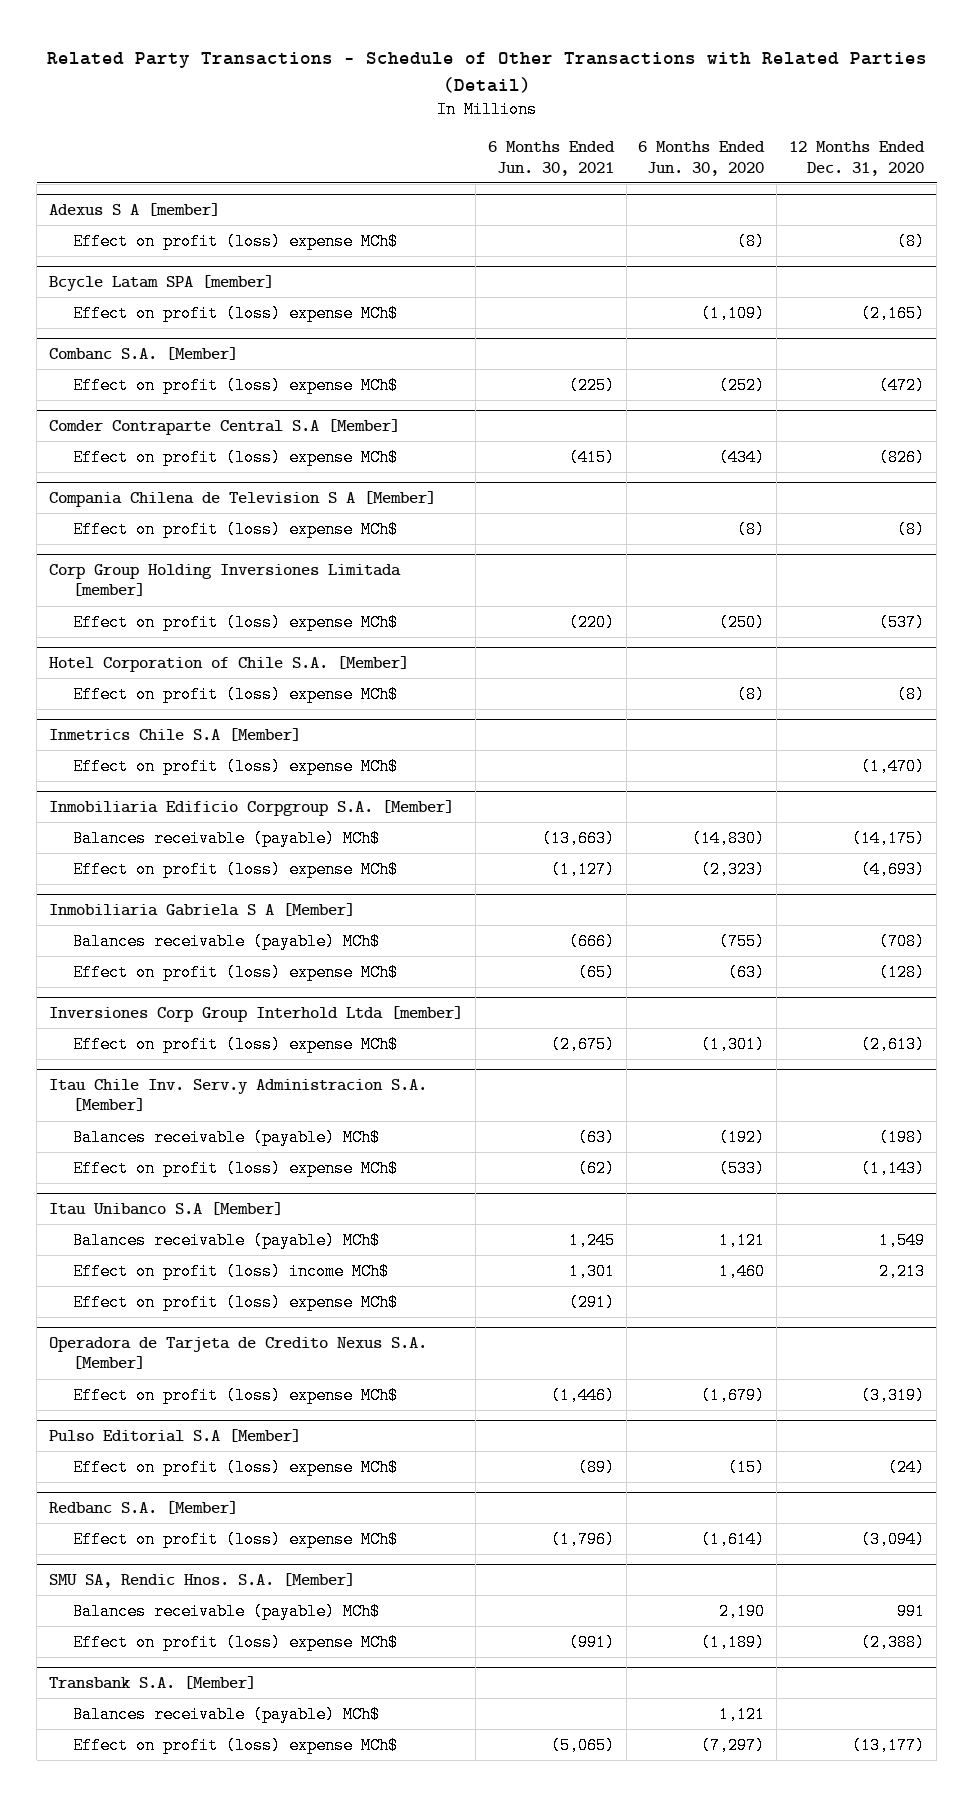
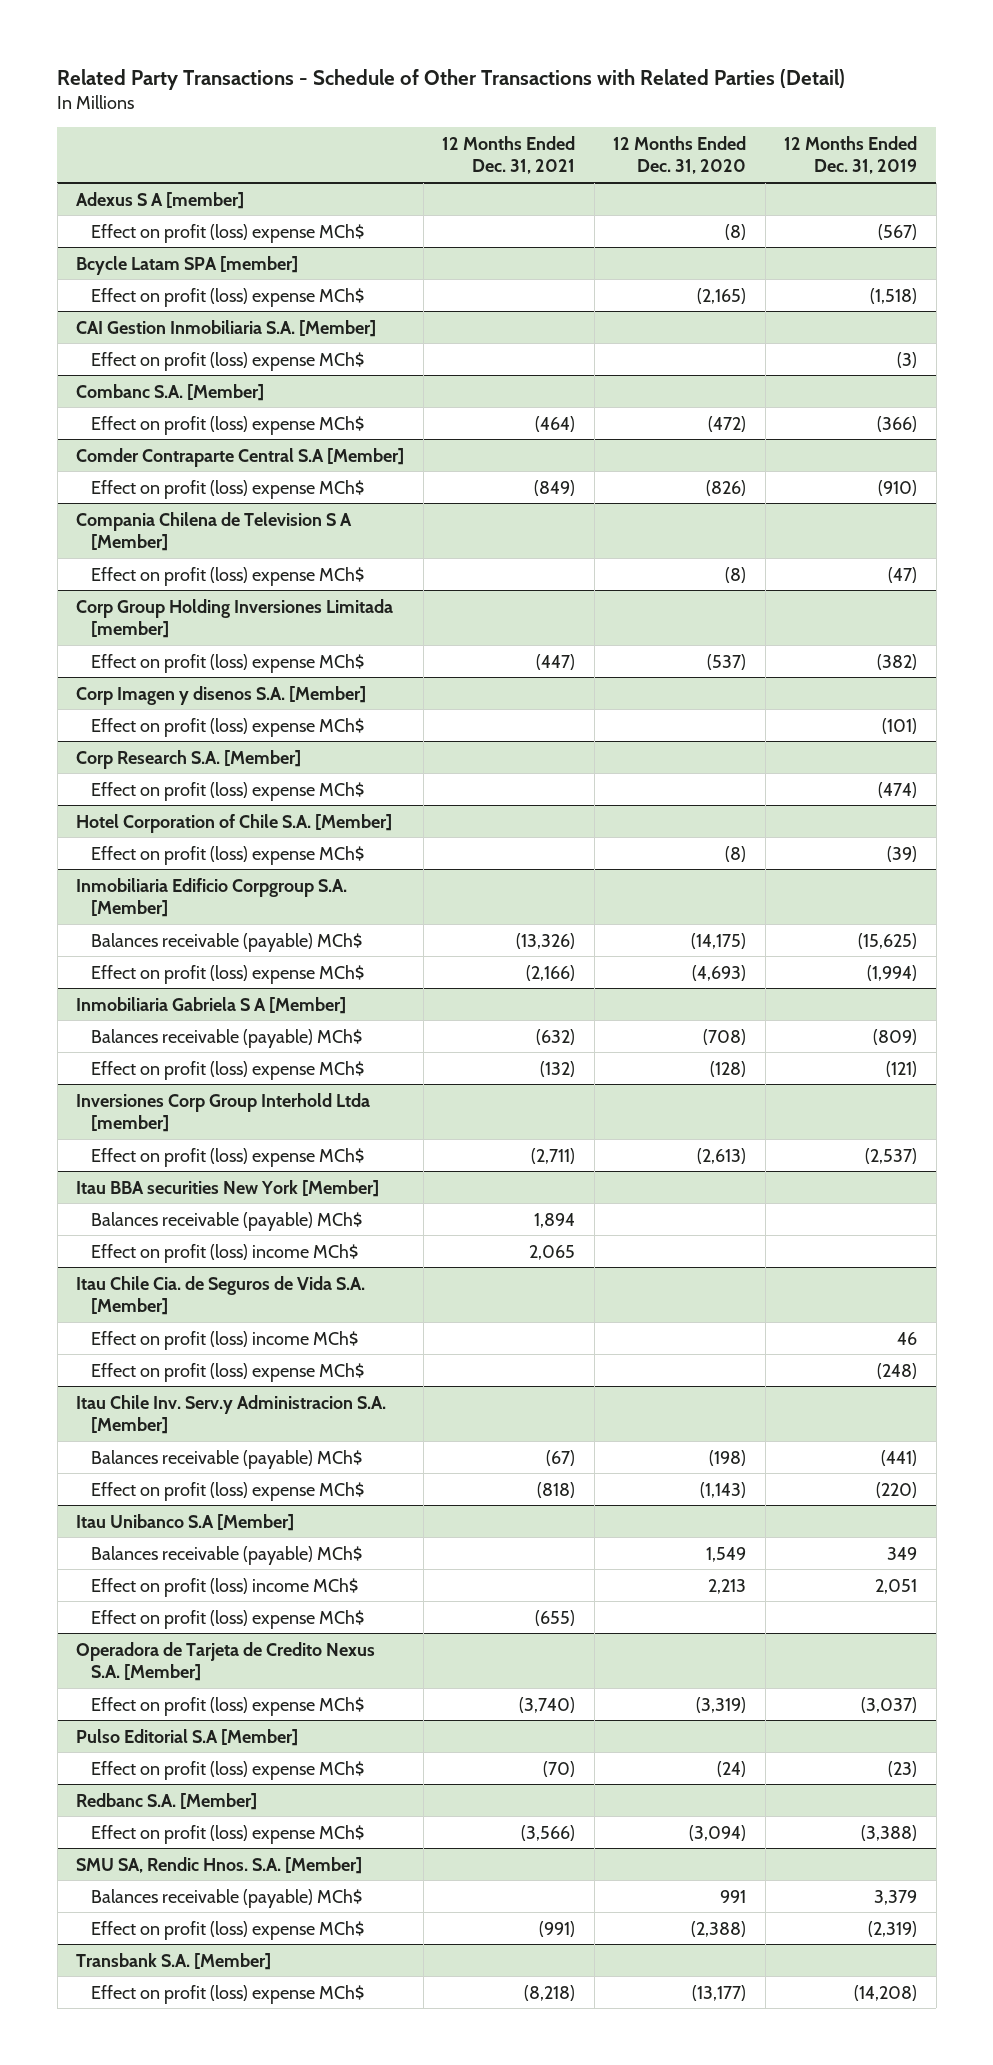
- | 6 Months Ended Jun. 30, 2021 | 6 Months Ended Jun. 30, 2020 | 12 Months Ended Dec. 31, 2020
+ | 12 Months Ended Dec. 31, 2021 | 12 Months Ended Dec. 31, 2020 | 12 Months Ended Dec. 31, 2019
+ CAI Gestion Inmobiliaria S.A. [Member]
+ Effect on profit (loss) expense MCh$ | | | (3)
+ Corp Imagen y disenos S.A. [Member]
+ Effect on profit (loss) expense MCh$ | | | (101)
+ Corp Research S.A. [Member]
+ Effect on profit (loss) expense MCh$ | | | (474)
- Inmetrics Chile S.A [Member]
- Effect on profit (loss) expense MCh$ | | | (1,470)
+ Itau BBA securities New York [Member]
+ Balances receivable (payable) MCh$ | 1,894 | |
+ Effect on profit (loss) income MCh$ | 2,065 | |
+ Itau Chile Cia. de Seguros de Vida S.A. [Member]
+ Effect on profit (loss) income MCh$ | | | 46
+ Effect on profit (loss) expense MCh$ | | | (248)
@ Transbank S.A. [Member]
- Balances receivable (payable) MCh$ | | 1,121 |

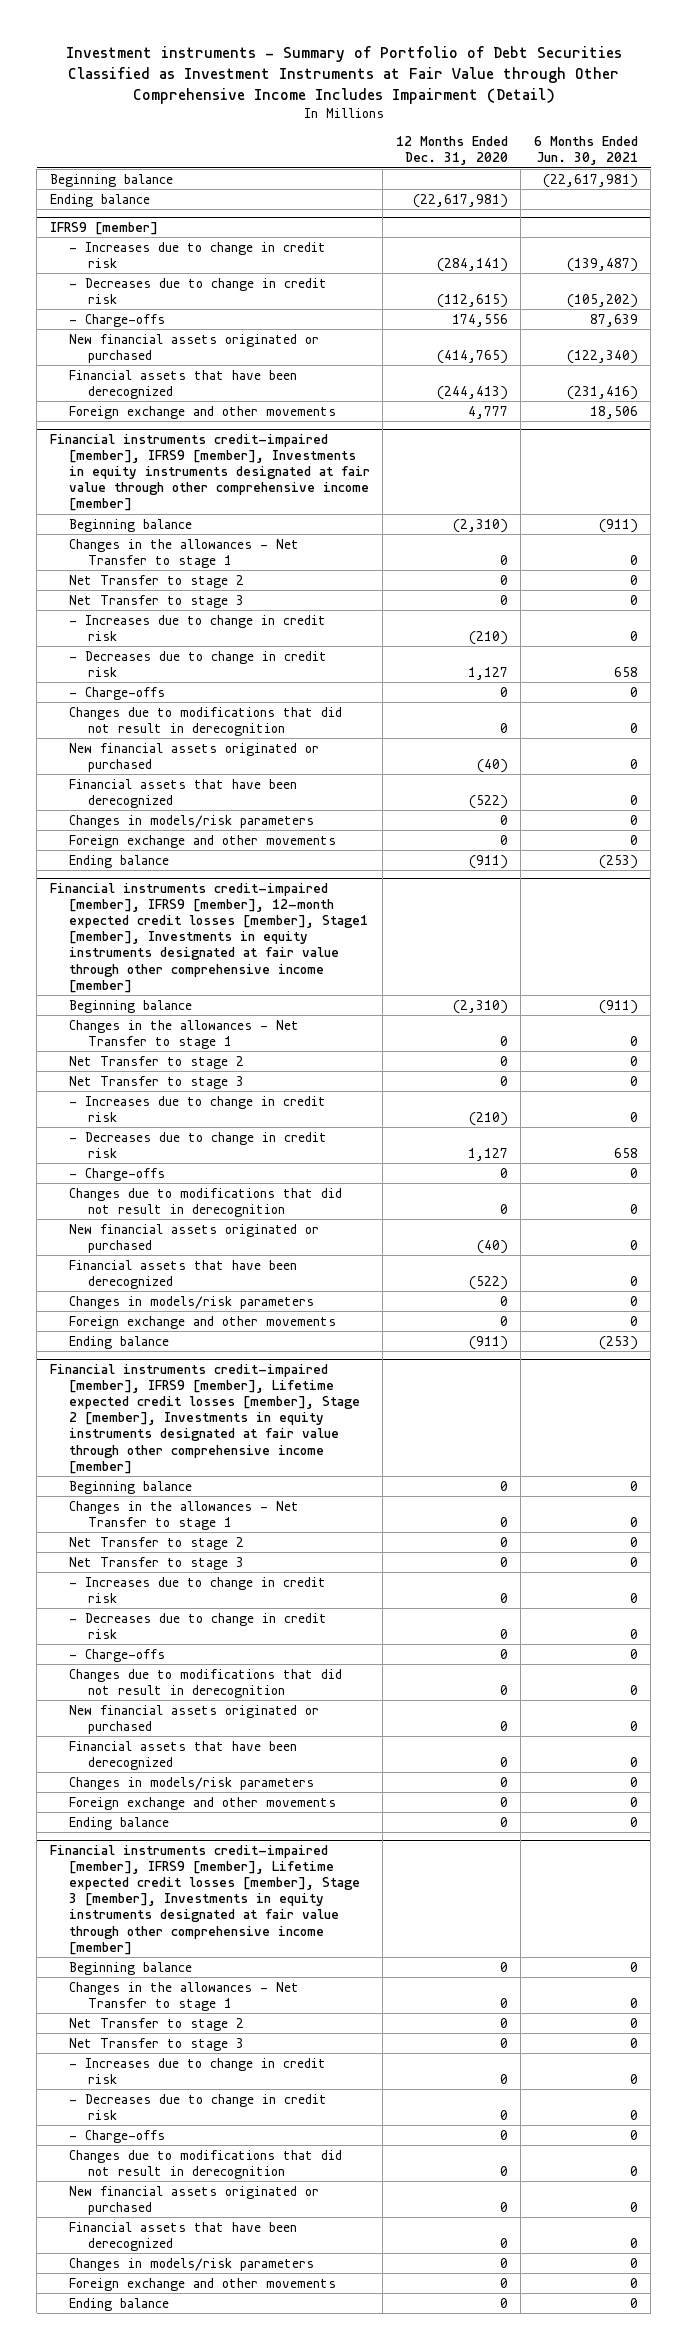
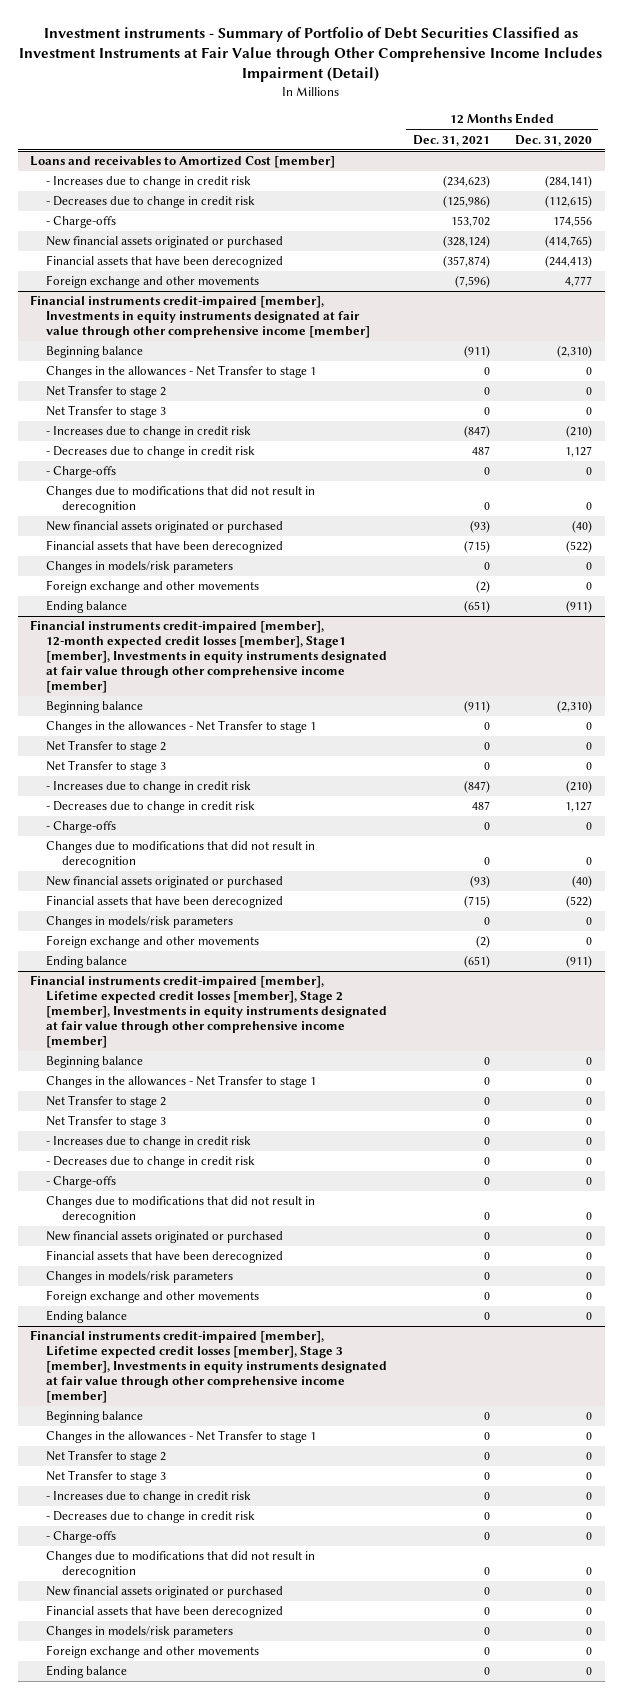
- | 12 Months Ended Dec. 31, 2020 | 6 Months Ended Jun. 30, 2021
+ | 12 Months Ended Dec. 31, 2021 | 12 Months Ended Dec. 31, 2020
- Beginning balance | | (22,617,981)
- Ending balance | (22,617,981) |
- IFRS9 [member]
+ Loans and receivables to Amortized Cost [member]
- Financial instruments credit-impaired [member], IFRS9 [member], Investments in equity instruments designated at fair value through other comprehensive income [member]
+ Financial instruments credit-impaired [member], Investments in equity instruments designated at fair value through other comprehensive income [member]
- Financial instruments credit-impaired [member], IFRS9 [member], 12-month expected credit losses [member], Stage1 [member], Investments in equity instruments designated at fair value through other comprehensive income [member]
+ Financial instruments credit-impaired [member], 12-month expected credit losses [member], Stage1 [member], Investments in equity instruments designated at fair value through other comprehensive income [member]
- Financial instruments credit-impaired [member], IFRS9 [member], Lifetime expected credit losses [member], Stage 2 [member], Investments in equity instruments designated at fair value through other comprehensive income [member]
+ Financial instruments credit-impaired [member], Lifetime expected credit losses [member], Stage 2 [member], Investments in equity instruments designated at fair value through other comprehensive income [member]
- Financial instruments credit-impaired [member], IFRS9 [member], Lifetime expected credit losses [member], Stage 3 [member], Investments in equity instruments designated at fair value through other comprehensive income [member]
+ Financial instruments credit-impaired [member], Lifetime expected credit losses [member], Stage 3 [member], Investments in equity instruments designated at fair value through other comprehensive income [member]

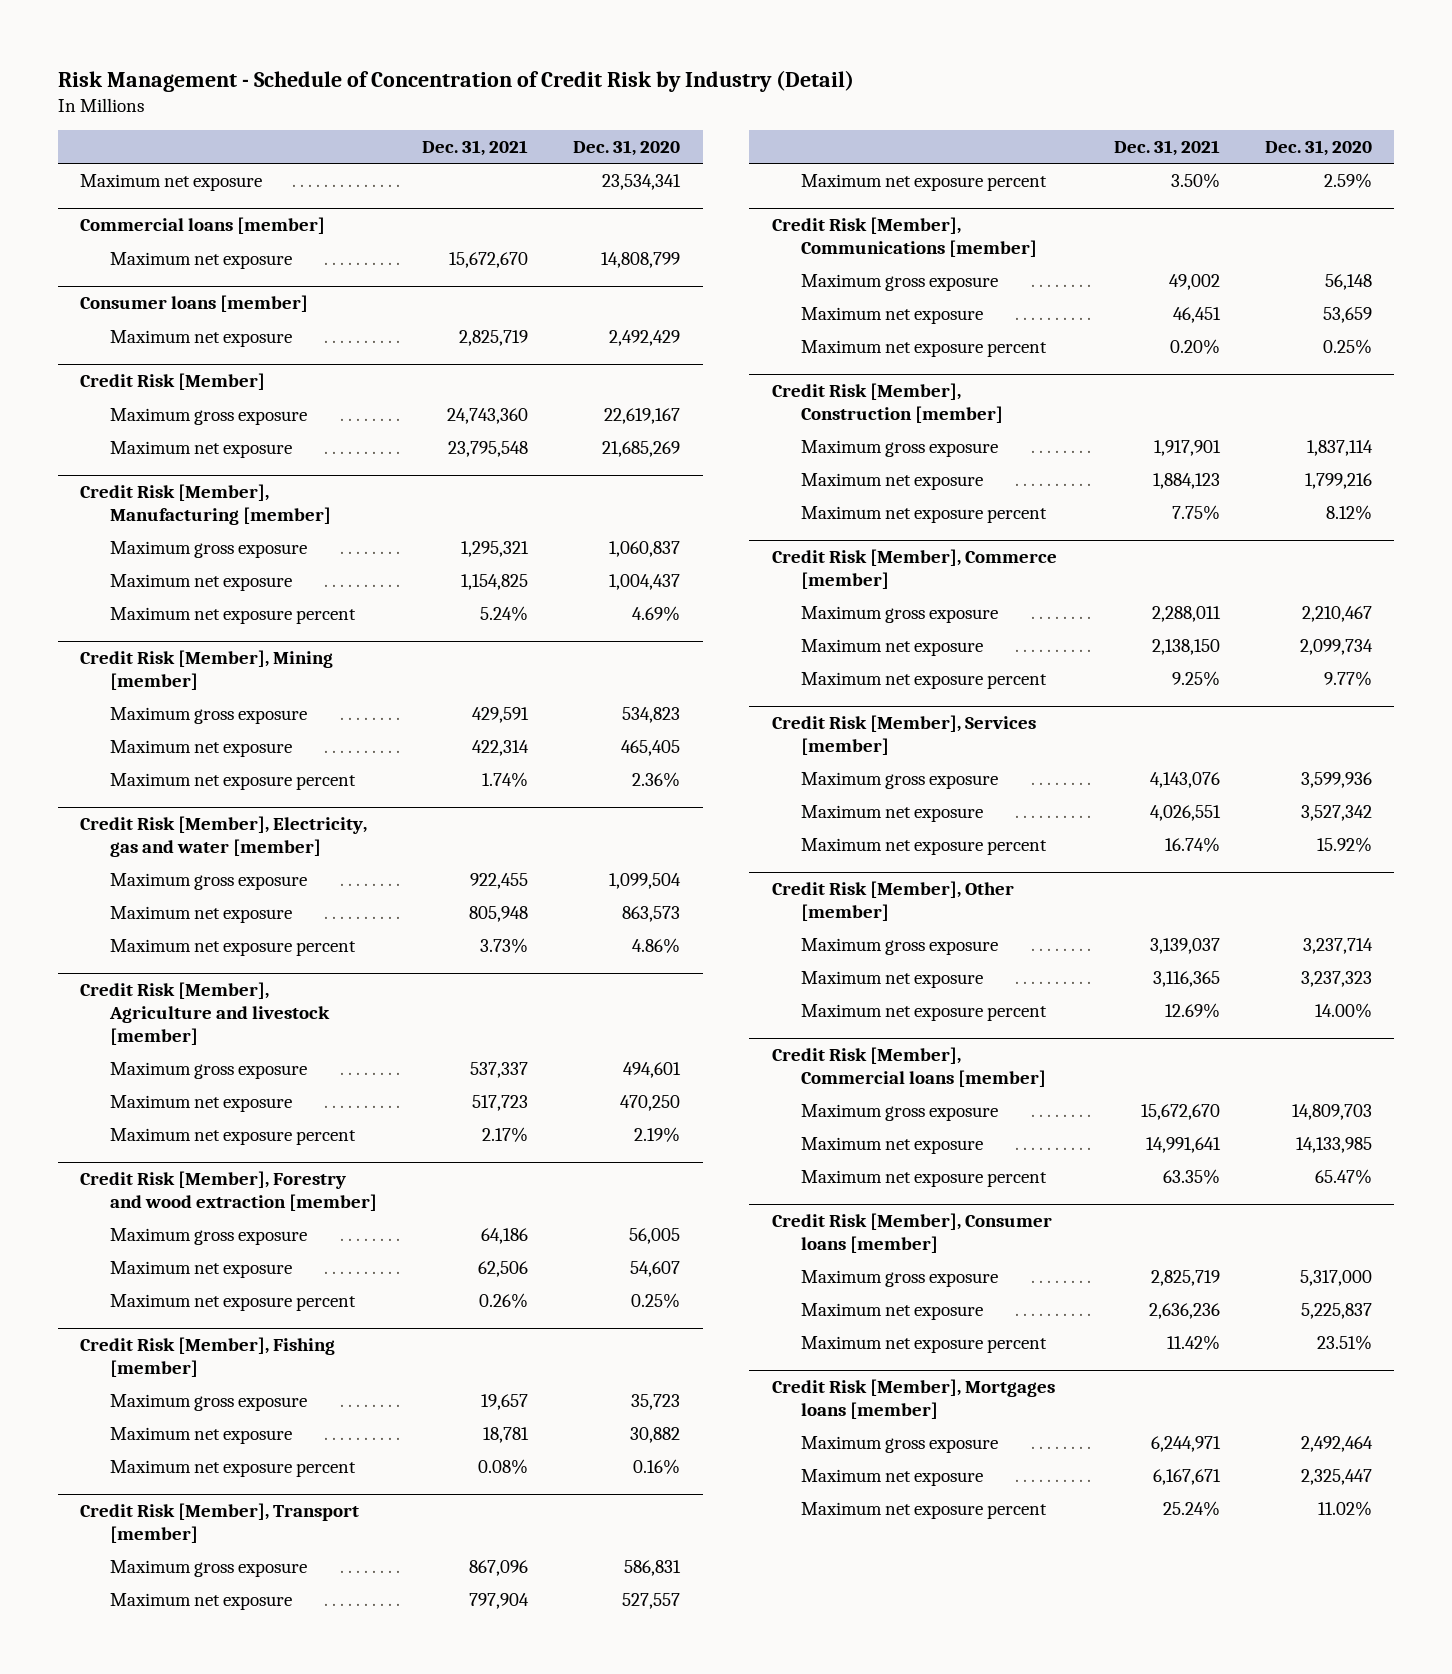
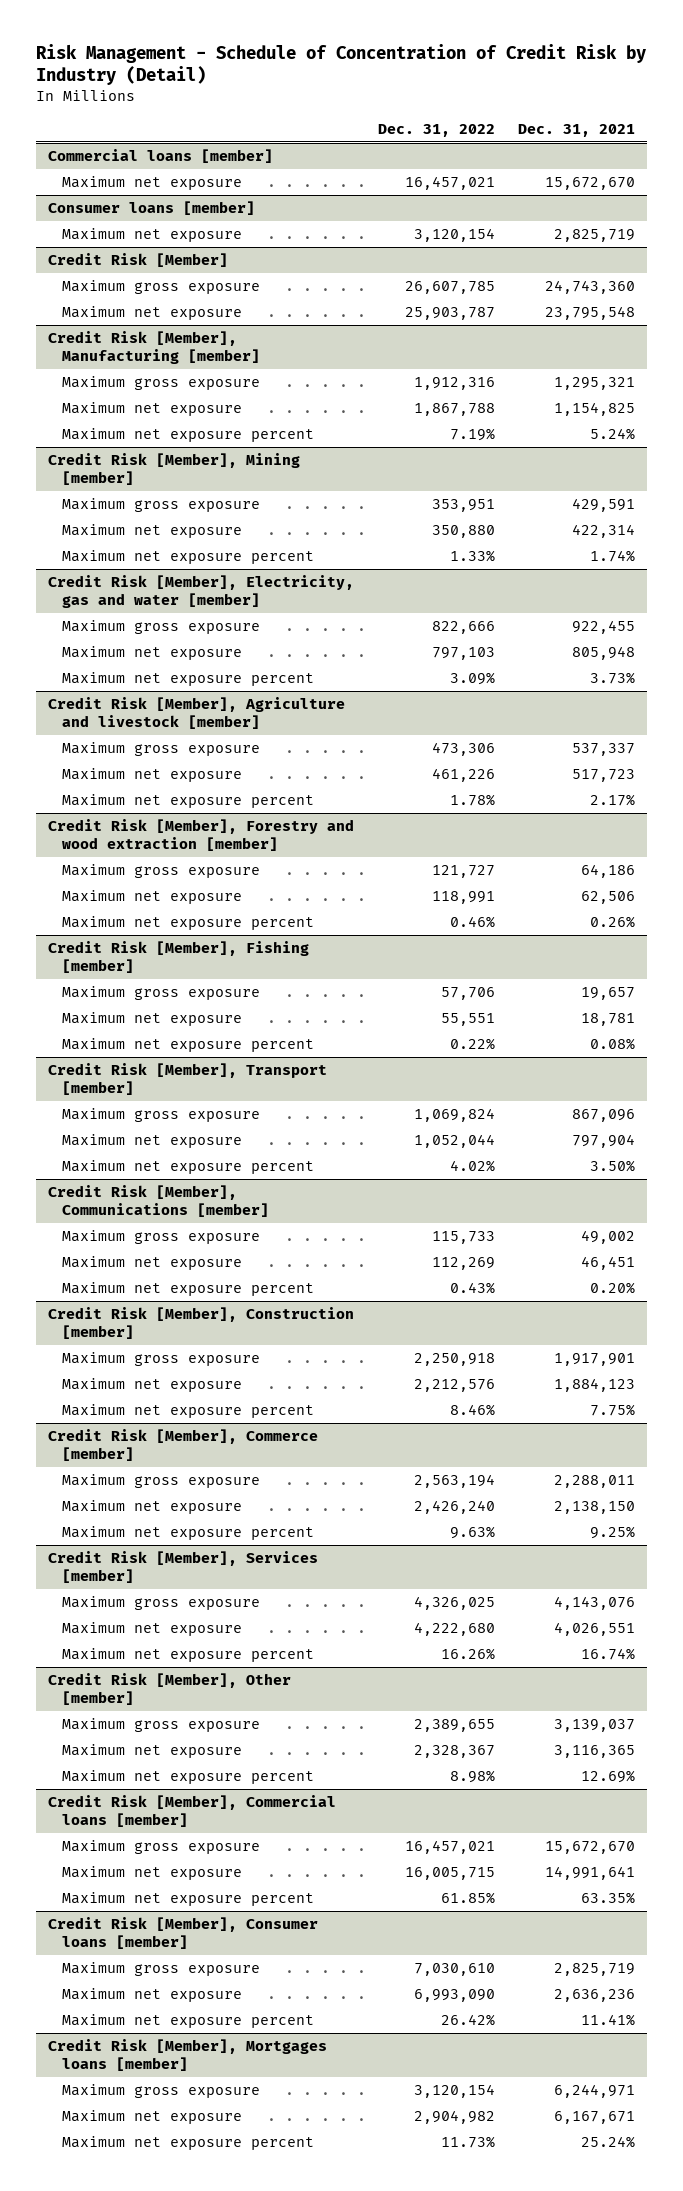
- | Dec. 31, 2021 | Dec. 31, 2020
+ | Dec. 31, 2022 | Dec. 31, 2021
- Maximum net exposure | | 23,534,341
@ Credit Risk [Member], Consumer loans [member]
- Maximum net exposure percent | 11.42% | 23.51%
+ Maximum net exposure percent | 26.42% | 11.41%

